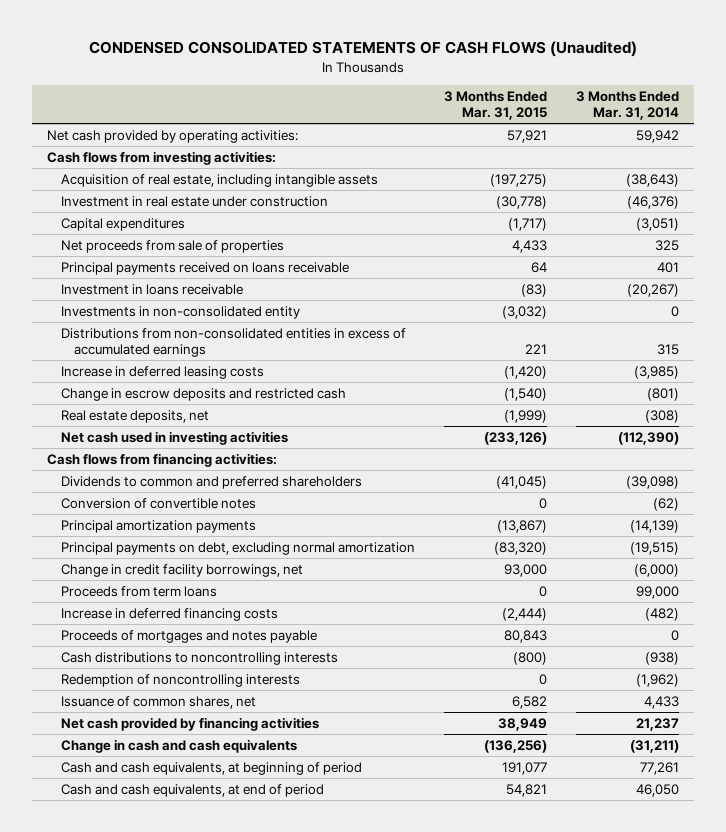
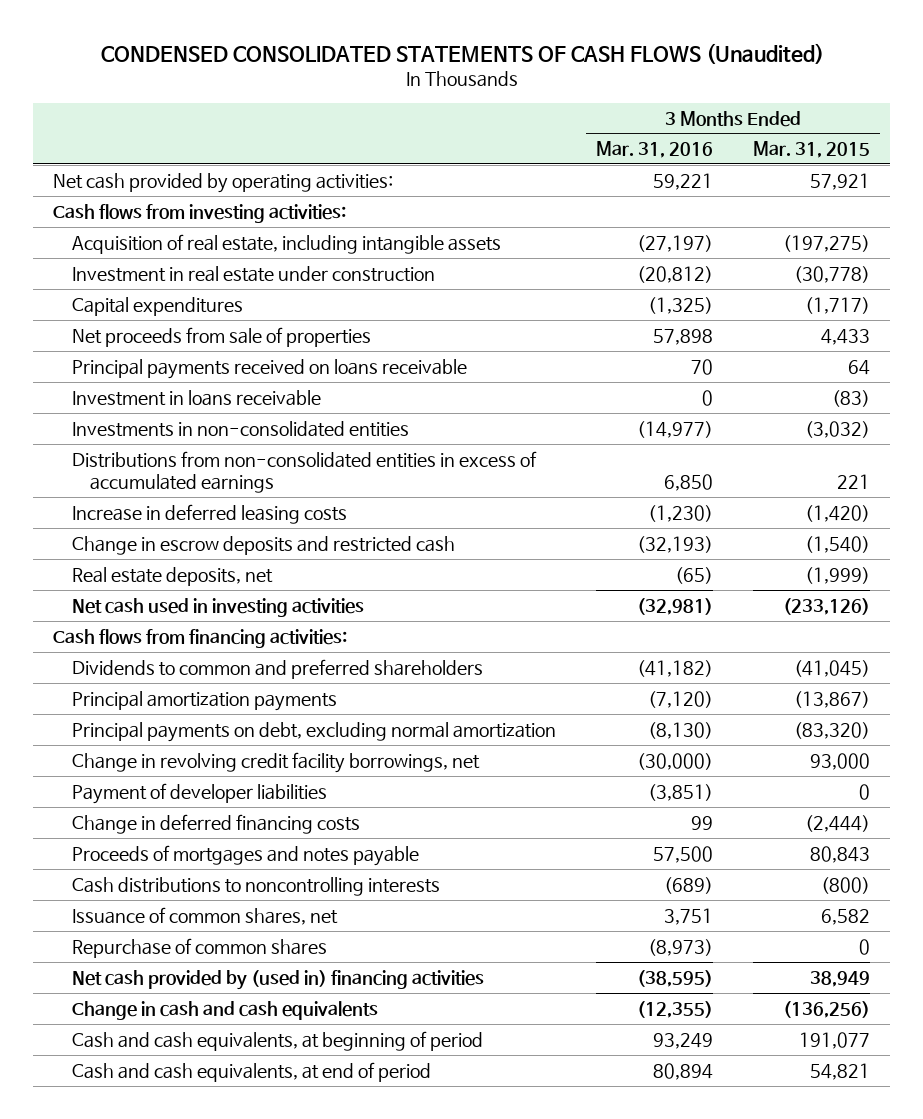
- | 3 Months Ended Mar. 31, 2015 | 3 Months Ended Mar. 31, 2014
+ | 3 Months Ended Mar. 31, 2016 | 3 Months Ended Mar. 31, 2015
- Investments in non-consolidated entity | (3,032) | 0
+ Investments in non-consolidated entities | (14,977) | (3,032)
- Conversion of convertible notes | 0 | (62)
- Change in credit facility borrowings, net | 93,000 | (6,000)
- Proceeds from term loans | 0 | 99,000
- Increase in deferred financing costs | (2,444) | (482)
+ Change in revolving credit facility borrowings, net | (30,000) | 93,000
+ Payment of developer liabilities | (3,851) | 0
+ Change in deferred financing costs | 99 | (2,444)
- Redemption of noncontrolling interests | 0 | (1,962)
- Net cash provided by financing activities | 38,949 | 21,237
+ Repurchase of common shares | (8,973) | 0
+ Net cash provided by (used in) financing activities | (38,595) | 38,949

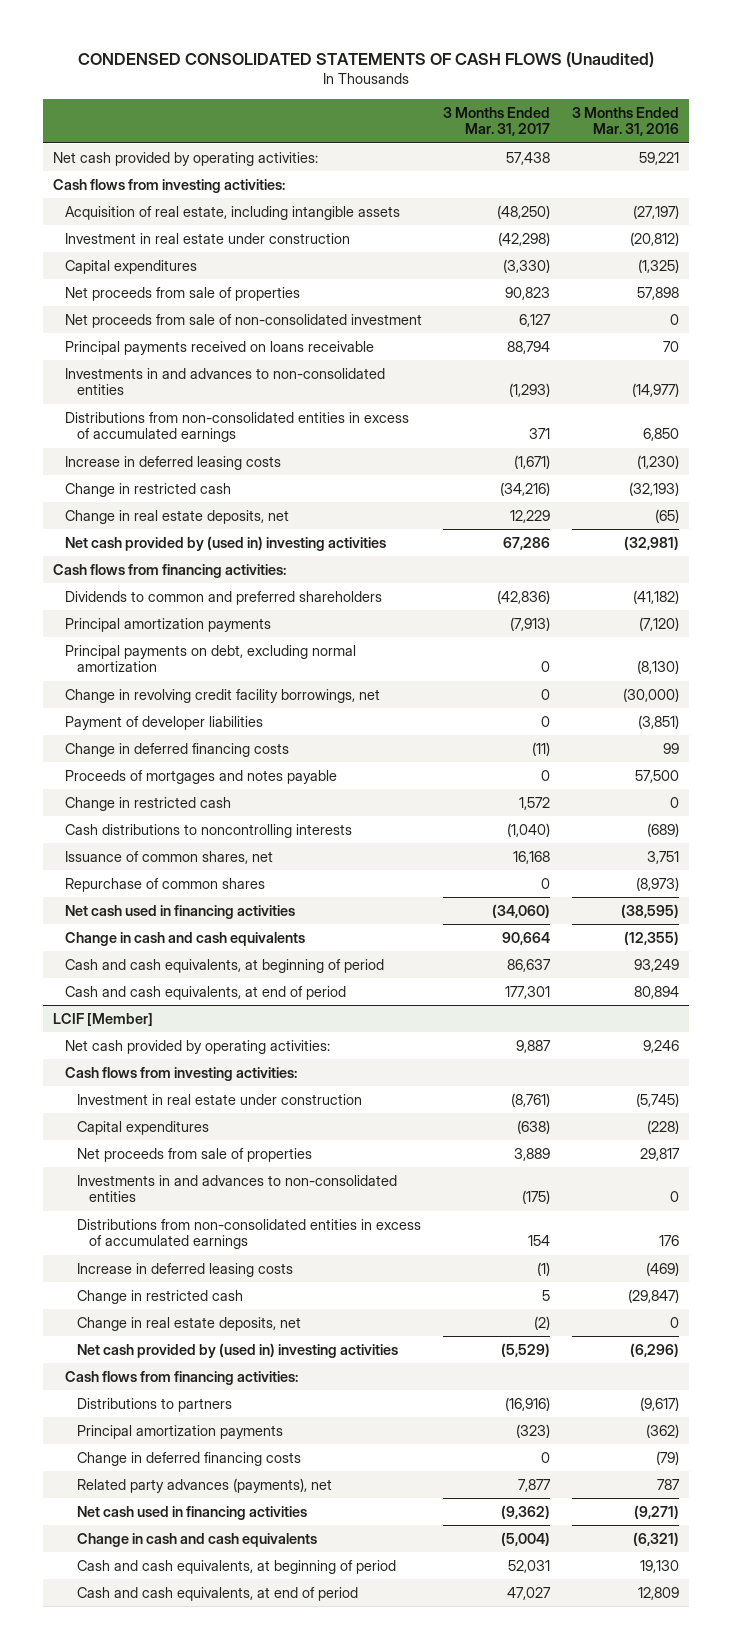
- | 3 Months Ended Mar. 31, 2016 | 3 Months Ended Mar. 31, 2015
+ | 3 Months Ended Mar. 31, 2017 | 3 Months Ended Mar. 31, 2016
+ Net proceeds from sale of non-consolidated investment | 6,127 | 0
- Investment in loans receivable | 0 | (83)
- Investments in non-consolidated entities | (14,977) | (3,032)
+ Investments in and advances to non-consolidated entities | (1,293) | (14,977)
- Change in escrow deposits and restricted cash | (32,193) | (1,540)
- Real estate deposits, net | (65) | (1,999)
- Net cash used in investing activities | (32,981) | (233,126)
+ Change in restricted cash | (34,216) | (32,193)
+ Change in real estate deposits, net | 12,229 | (65)
+ Net cash provided by (used in) investing activities | 67,286 | (32,981)
+ Change in restricted cash | 1,572 | 0
- Net cash provided by (used in) financing activities | (38,595) | 38,949
+ Net cash used in financing activities | (34,060) | (38,595)
+ LCIF [Member]
+ Net cash provided by operating activities: | 9,887 | 9,246
+ Cash flows from investing activities:
+ Investment in real estate under construction | (8,761) | (5,745)
+ Capital expenditures | (638) | (228)
+ Net proceeds from sale of properties | 3,889 | 29,817
+ Investments in and advances to non-consolidated entities | (175) | 0
+ Distributions from non-consolidated entities in excess of accumulated earnings | 154 | 176
+ Increase in deferred leasing costs | (1) | (469)
+ Change in restricted cash | 5 | (29,847)
+ Change in real estate deposits, net | (2) | 0
+ Net cash provided by (used in) investing activities | (5,529) | (6,296)
+ Cash flows from financing activities:
+ Distributions to partners | (16,916) | (9,617)
+ Principal amortization payments | (323) | (362)
+ Change in deferred financing costs | 0 | (79)
+ Related party advances (payments), net | 7,877 | 787
+ Net cash used in financing activities | (9,362) | (9,271)
+ Change in cash and cash equivalents | (5,004) | (6,321)
+ Cash and cash equivalents, at beginning of period | 52,031 | 19,130
+ Cash and cash equivalents, at end of period | 47,027 | 12,809

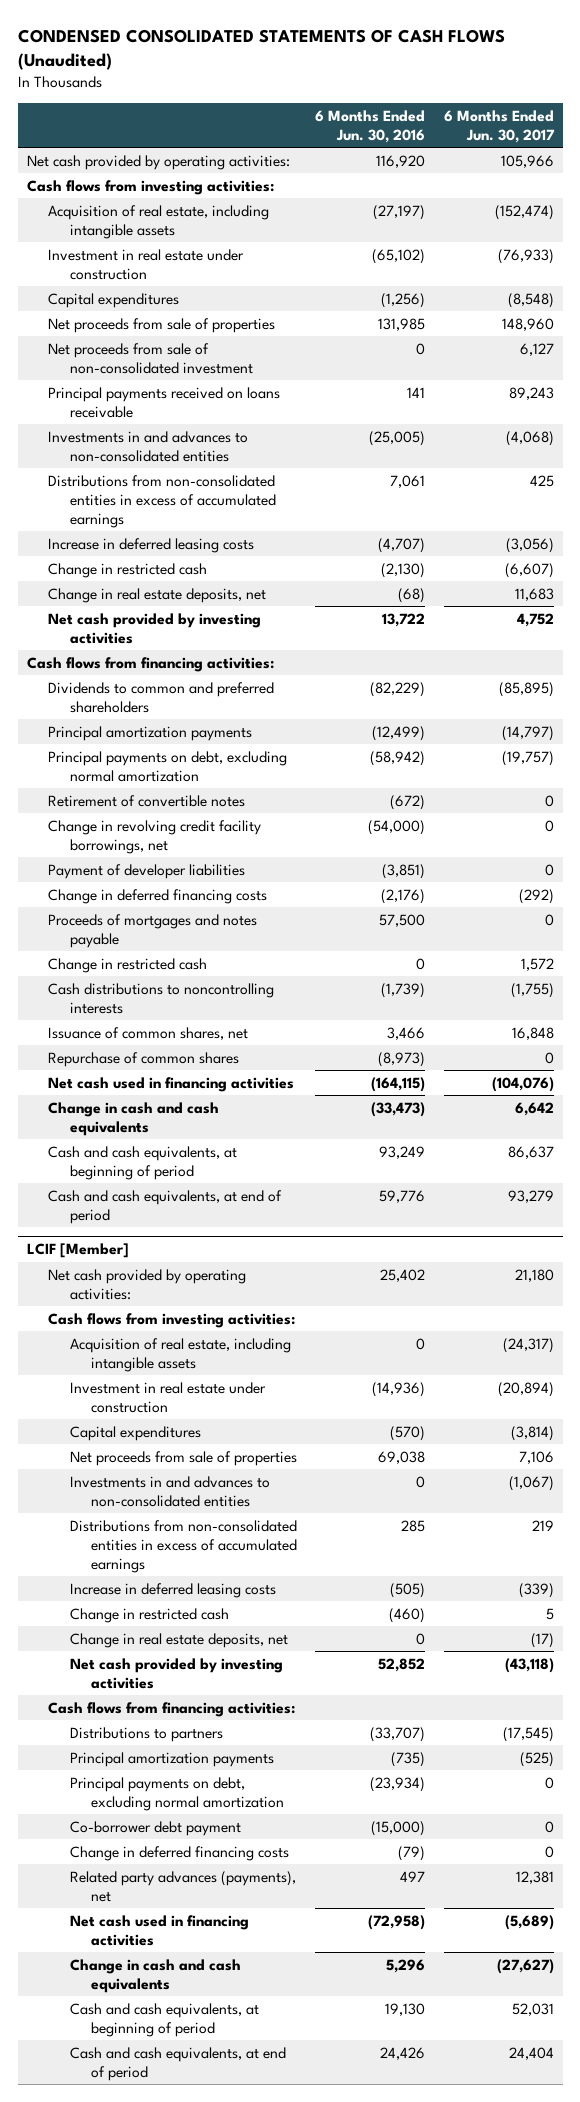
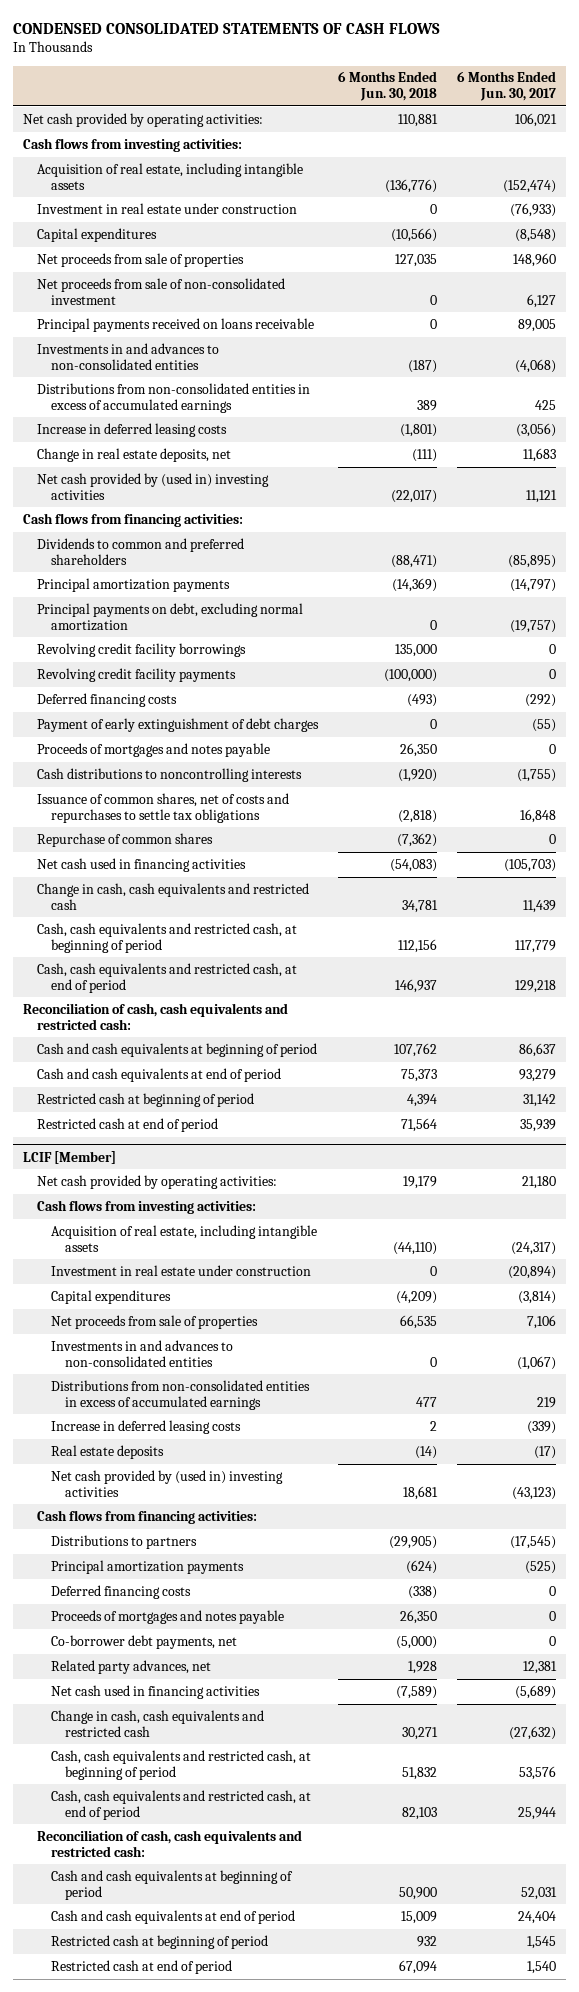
- CONDENSED CONSOLIDATED STATEMENTS OF CASH FLOWS (Unaudited)
+ CONDENSED CONSOLIDATED STATEMENTS OF CASH FLOWS
- | 6 Months Ended Jun. 30, 2016 | 6 Months Ended Jun. 30, 2017
+ | 6 Months Ended Jun. 30, 2018 | 6 Months Ended Jun. 30, 2017
- Net cash provided by operating activities: | 116,920 | 105,966
+ Net cash provided by operating activities: | 110,881 | 106,021
- Principal payments received on loans receivable | 141 | 89,243
+ Principal payments received on loans receivable | 0 | 89,005
- Change in restricted cash | (2,130) | (6,607)
- Net cash provided by investing activities | 13,722 | 4,752
+ Net cash provided by (used in) investing activities | (22,017) | 11,121
- Retirement of convertible notes | (672) | 0
- Change in revolving credit facility borrowings, net | (54,000) | 0
- Payment of developer liabilities | (3,851) | 0
- Change in deferred financing costs | (2,176) | (292)
+ Revolving credit facility borrowings | 135,000 | 0
+ Revolving credit facility payments | (100,000) | 0
+ Deferred financing costs | (493) | (292)
+ Payment of early extinguishment of debt charges | 0 | (55)
- Change in restricted cash | 0 | 1,572
- Issuance of common shares, net | 3,466 | 16,848
+ Issuance of common shares, net of costs and repurchases to settle tax obligations | (2,818) | 16,848
- Net cash used in financing activities | (164,115) | (104,076)
- Change in cash and cash equivalents | (33,473) | 6,642
- Cash and cash equivalents, at beginning of period | 93,249 | 86,637
- Cash and cash equivalents, at end of period | 59,776 | 93,279
+ Net cash used in financing activities | (54,083) | (105,703)
+ Change in cash, cash equivalents and restricted cash | 34,781 | 11,439
+ Cash, cash equivalents and restricted cash, at beginning of period | 112,156 | 117,779
+ Cash, cash equivalents and restricted cash, at end of period | 146,937 | 129,218
+ Reconciliation of cash, cash equivalents and restricted cash:
+ Cash and cash equivalents at beginning of period | 107,762 | 86,637
+ Cash and cash equivalents at end of period | 75,373 | 93,279
+ Restricted cash at beginning of period | 4,394 | 31,142
+ Restricted cash at end of period | 71,564 | 35,939
@ LCIF [Member]
- Change in restricted cash | (460) | 5
- Change in real estate deposits, net | 0 | (17)
- Net cash provided by investing activities | 52,852 | (43,118)
+ Real estate deposits | (14) | (17)
+ Net cash provided by (used in) investing activities | 18,681 | (43,123)
- Principal payments on debt, excluding normal amortization | (23,934) | 0
- Co-borrower debt payment | (15,000) | 0
- Change in deferred financing costs | (79) | 0
- Related party advances (payments), net | 497 | 12,381
+ Deferred financing costs | (338) | 0
+ Proceeds of mortgages and notes payable | 26,350 | 0
+ Co-borrower debt payments, net | (5,000) | 0
+ Related party advances, net | 1,928 | 12,381
- Change in cash and cash equivalents | 5,296 | (27,627)
- Cash and cash equivalents, at beginning of period | 19,130 | 52,031
- Cash and cash equivalents, at end of period | 24,426 | 24,404
+ Change in cash, cash equivalents and restricted cash | 30,271 | (27,632)
+ Cash, cash equivalents and restricted cash, at beginning of period | 51,832 | 53,576
+ Cash, cash equivalents and restricted cash, at end of period | 82,103 | 25,944
+ Reconciliation of cash, cash equivalents and restricted cash:
+ Cash and cash equivalents at beginning of period | 50,900 | 52,031
+ Cash and cash equivalents at end of period | 15,009 | 24,404
+ Restricted cash at beginning of period | 932 | 1,545
+ Restricted cash at end of period | 67,094 | 1,540

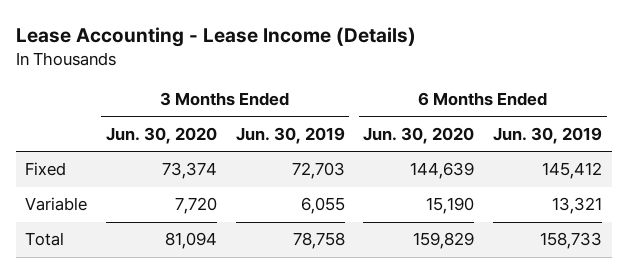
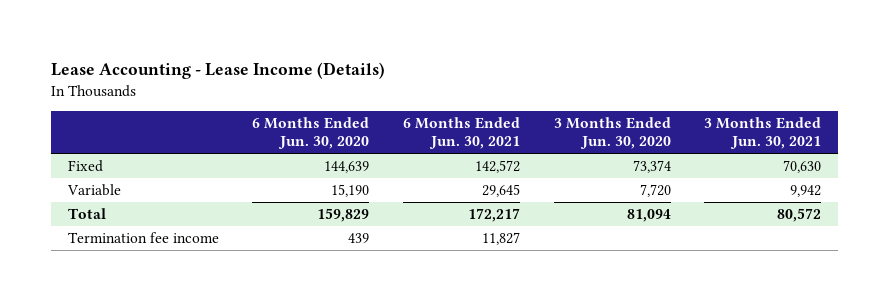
- | 3 Months Ended Jun. 30, 2020 | 3 Months Ended Jun. 30, 2019 | 6 Months Ended Jun. 30, 2020 | 6 Months Ended Jun. 30, 2019
+ | 6 Months Ended Jun. 30, 2020 | 6 Months Ended Jun. 30, 2021 | 3 Months Ended Jun. 30, 2020 | 3 Months Ended Jun. 30, 2021
+ Termination fee income | 439 | 11,827 | |

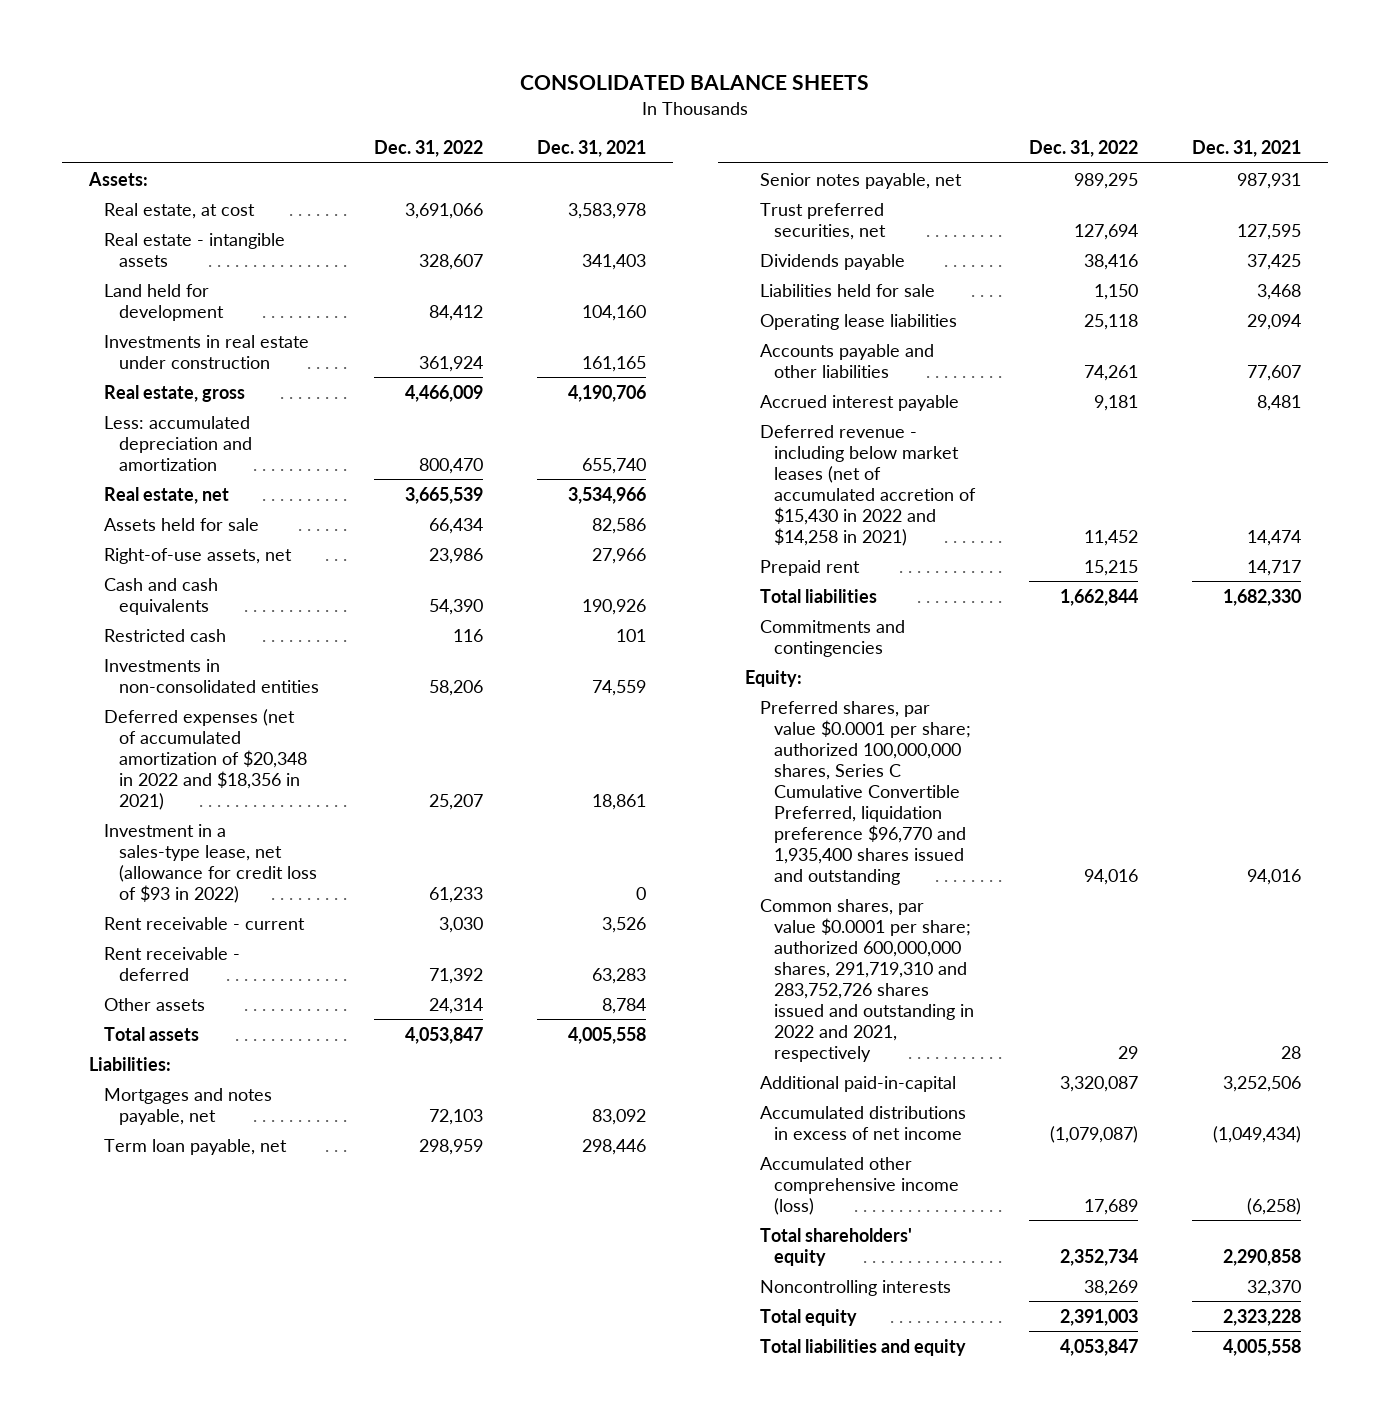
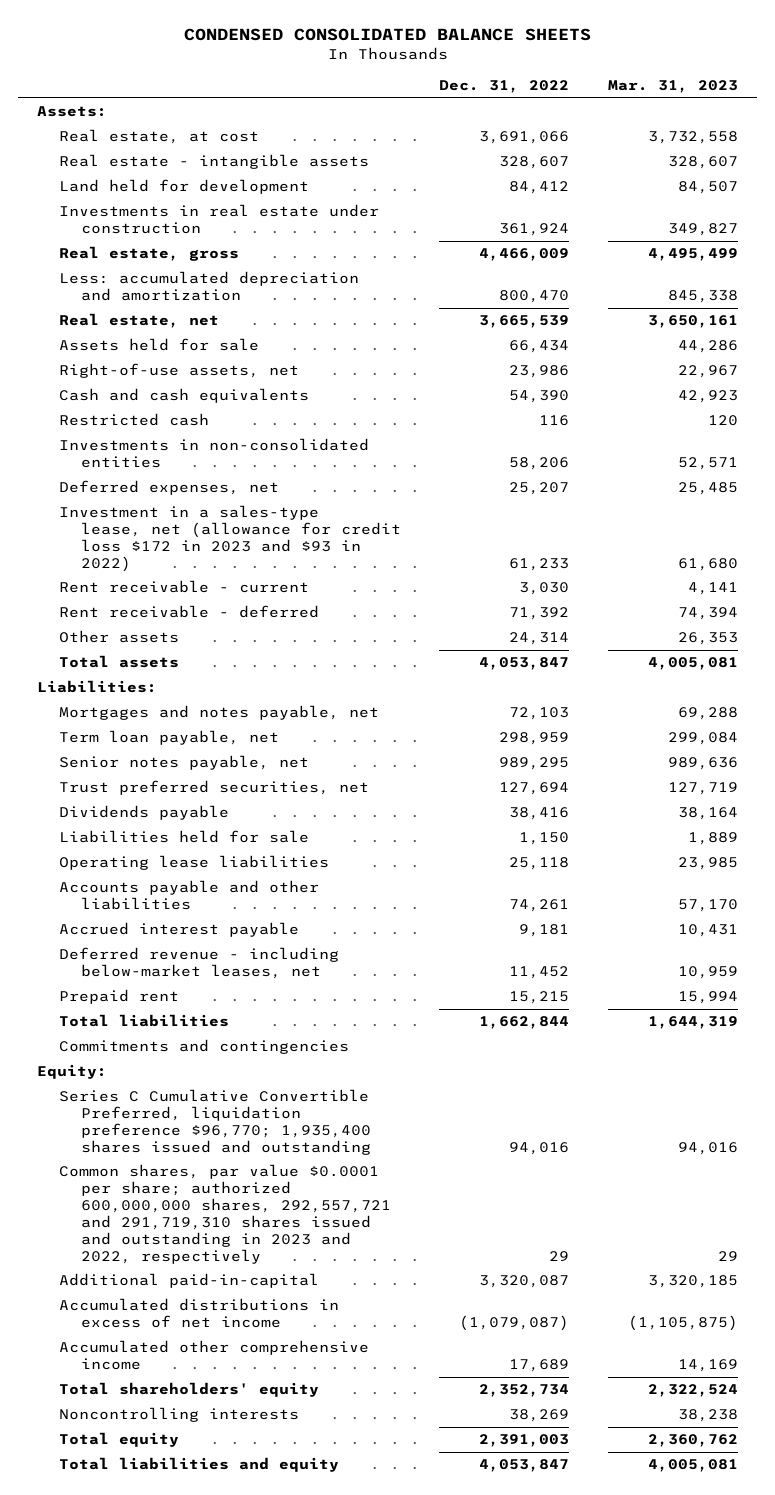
- CONSOLIDATED BALANCE SHEETS
+ CONDENSED CONSOLIDATED BALANCE SHEETS
- | Dec. 31, 2022 | Dec. 31, 2021
+ | Dec. 31, 2022 | Mar. 31, 2023
- Deferred expenses (net of accumulated amortization of $20,348 in 2022 and $18,356 in 2021) | 25,207 | 18,861
- Investment in a sales-type lease, net (allowance for credit loss of $93 in 2022) | 61,233 | 0
+ Deferred expenses, net | 25,207 | 25,485
+ Investment in a sales-type lease, net (allowance for credit loss $172 in 2023 and $93 in 2022) | 61,233 | 61,680
- Deferred revenue - including below market leases (net of accumulated accretion of $15,430 in 2022 and $14,258 in 2021) | 11,452 | 14,474
+ Deferred revenue - including below-market leases, net | 11,452 | 10,959
- Preferred shares, par value $0.0001 per share; authorized 100,000,000 shares, Series C Cumulative Convertible Preferred, liquidation preference $96,770 and 1,935,400 shares issued and outstanding | 94,016 | 94,016
- Common shares, par value $0.0001 per share; authorized 600,000,000 shares, 291,719,310 and 283,752,726 shares issued and outstanding in 2022 and 2021, respectively | 29 | 28
+ Series C Cumulative Convertible Preferred, liquidation preference $96,770; 1,935,400 shares issued and outstanding | 94,016 | 94,016
+ Common shares, par value $0.0001 per share; authorized 600,000,000 shares, 292,557,721 and 291,719,310 shares issued and outstanding in 2023 and 2022, respectively | 29 | 29
- Accumulated other comprehensive income (loss) | 17,689 | (6,258)
+ Accumulated other comprehensive income | 17,689 | 14,169

